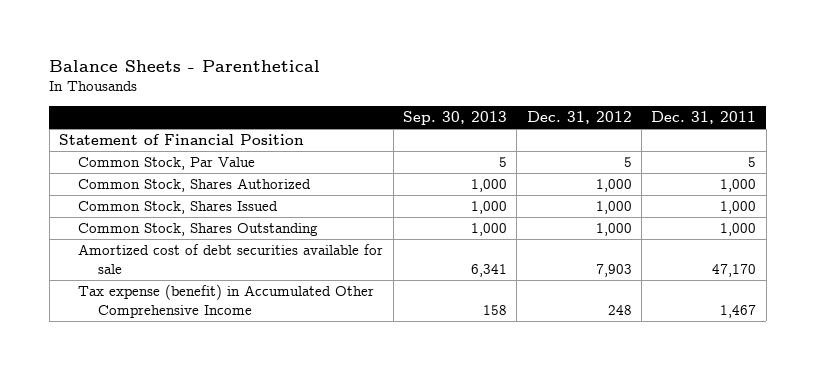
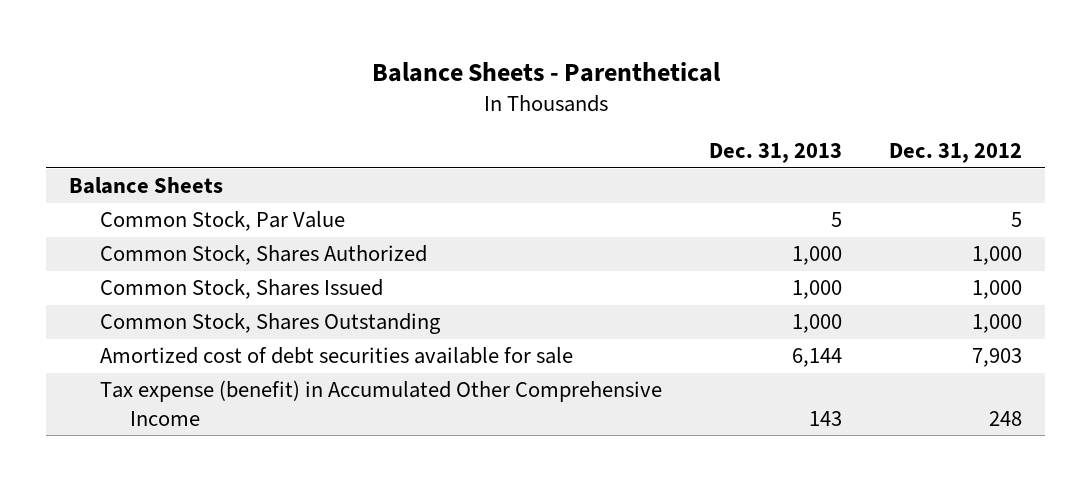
- | Sep. 30, 2013 | Dec. 31, 2012 | Dec. 31, 2011
+ | Dec. 31, 2013 | Dec. 31, 2012
- Statement of Financial Position
+ Balance Sheets

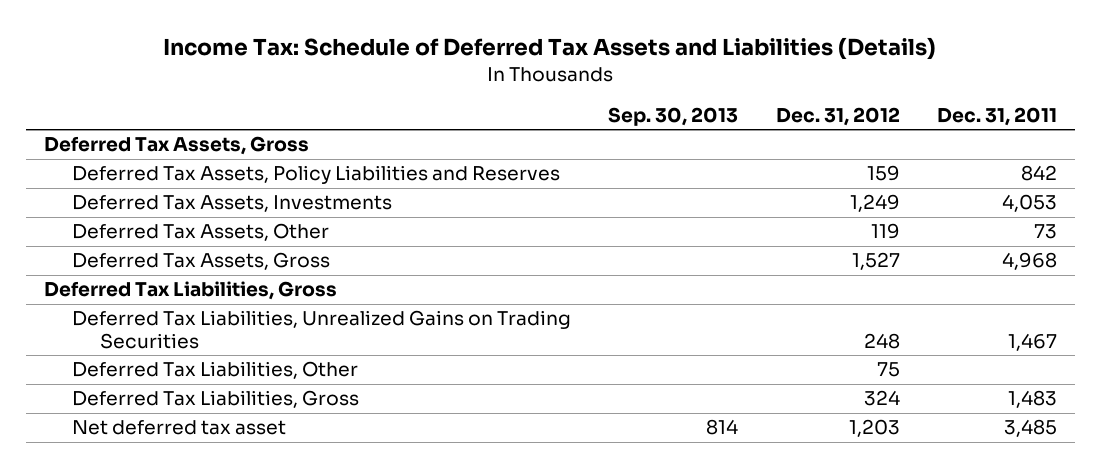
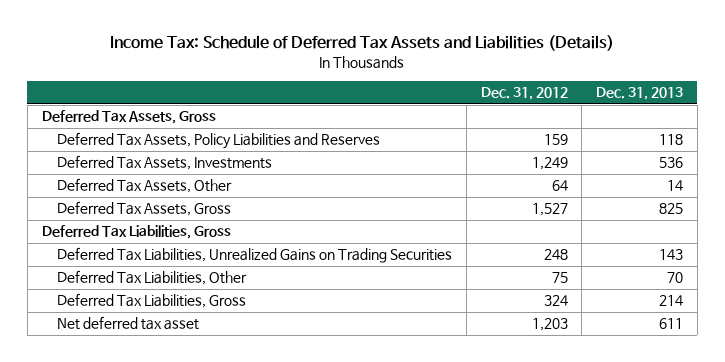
- | Sep. 30, 2013 | Dec. 31, 2012 | Dec. 31, 2011
+ | Dec. 31, 2012 | Dec. 31, 2013
- Deferred Tax Assets, Other | | 119 | 73
+ Deferred Tax Assets, Other | 64 | 14

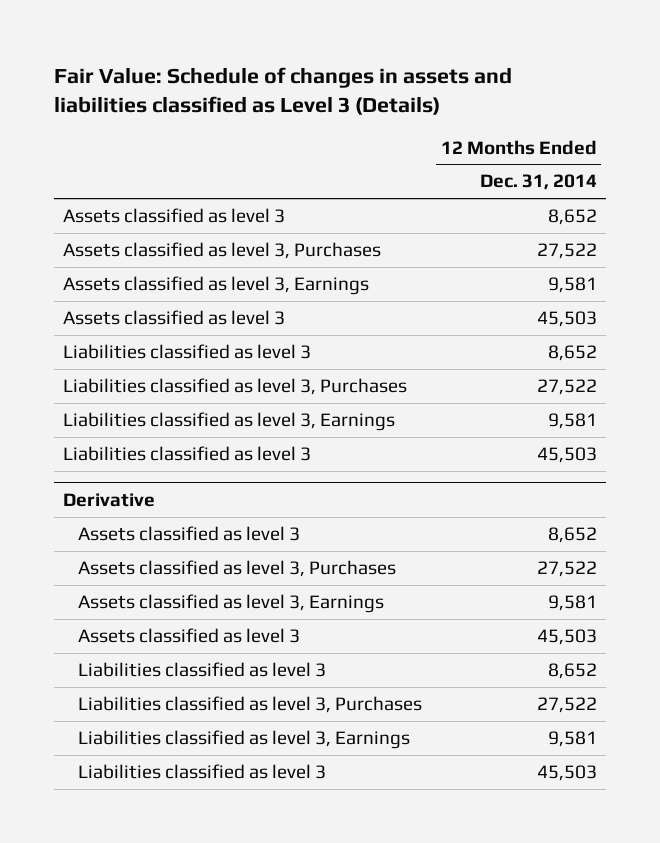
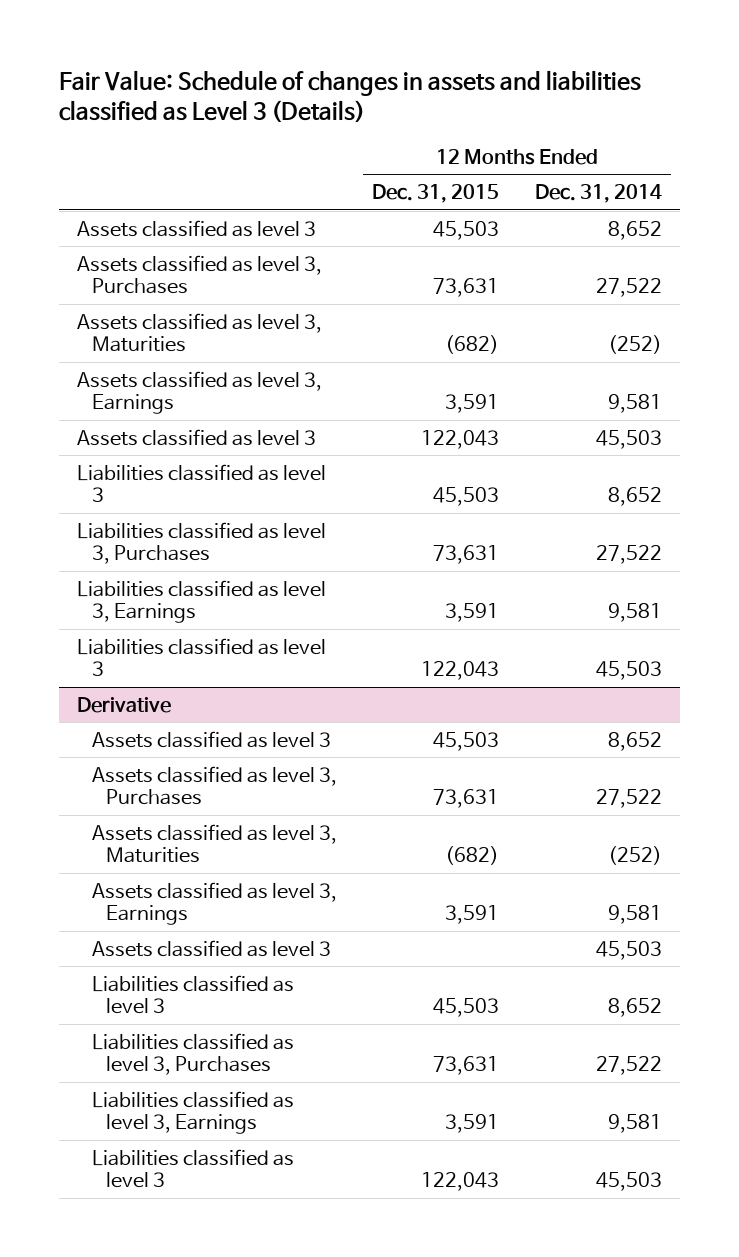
- | 12 Months Ended Dec. 31, 2014
+ | 12 Months Ended Dec. 31, 2015 | 12 Months Ended Dec. 31, 2014
+ Assets classified as level 3, Maturities | (682) | (252)
@ Derivative
+ Assets classified as level 3, Maturities | (682) | (252)

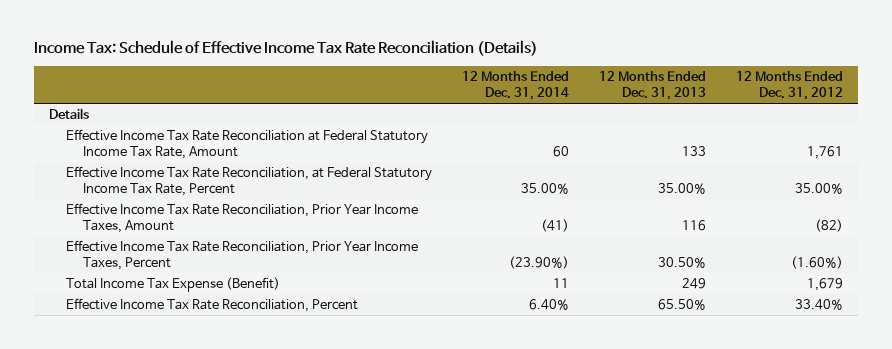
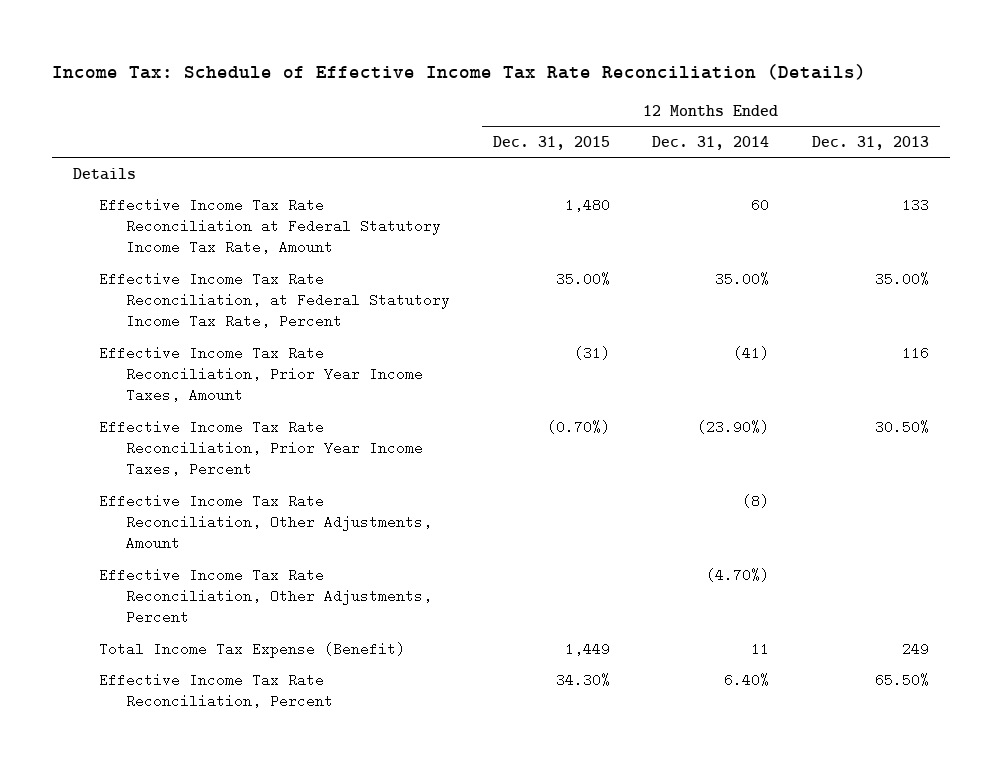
- | 12 Months Ended Dec. 31, 2014 | 12 Months Ended Dec. 31, 2013 | 12 Months Ended Dec. 31, 2012
+ | 12 Months Ended Dec. 31, 2015 | 12 Months Ended Dec. 31, 2014 | 12 Months Ended Dec. 31, 2013
+ Effective Income Tax Rate Reconciliation, Other Adjustments, Amount | | (8) |
+ Effective Income Tax Rate Reconciliation, Other Adjustments, Percent | | (4.70%) |

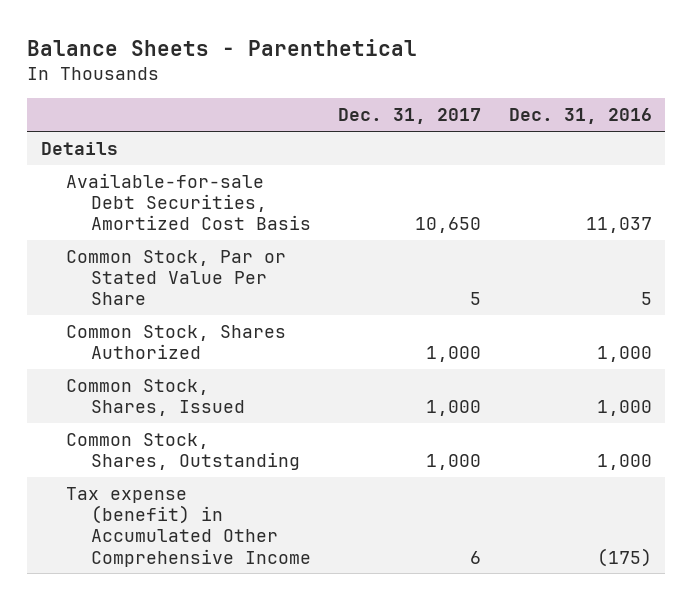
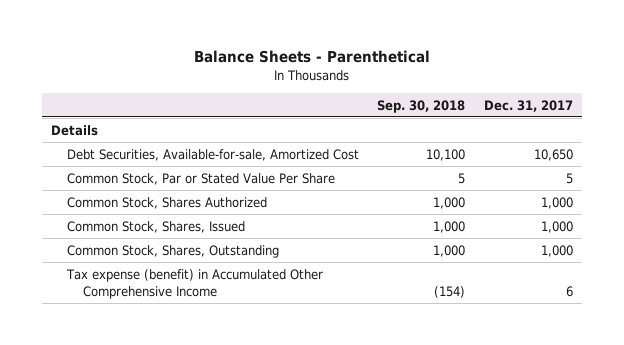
- | Dec. 31, 2017 | Dec. 31, 2016
+ | Sep. 30, 2018 | Dec. 31, 2017
- Available-for-sale Debt Securities, Amortized Cost Basis | 10,650 | 11,037
+ Debt Securities, Available-for-sale, Amortized Cost | 10,100 | 10,650

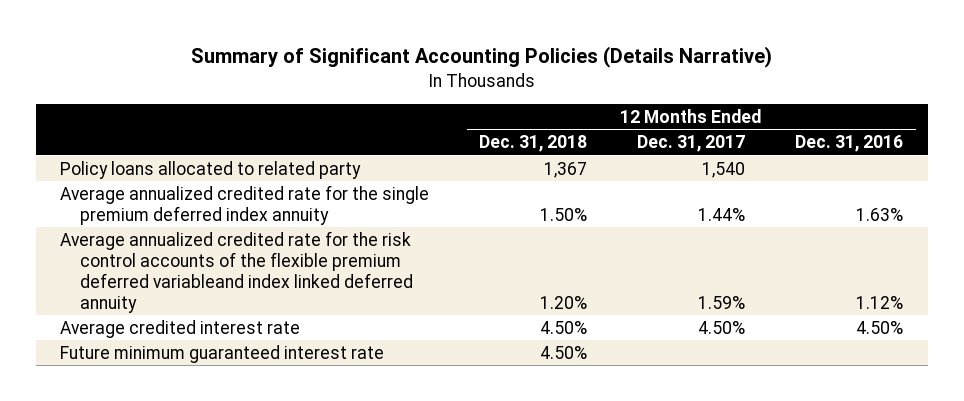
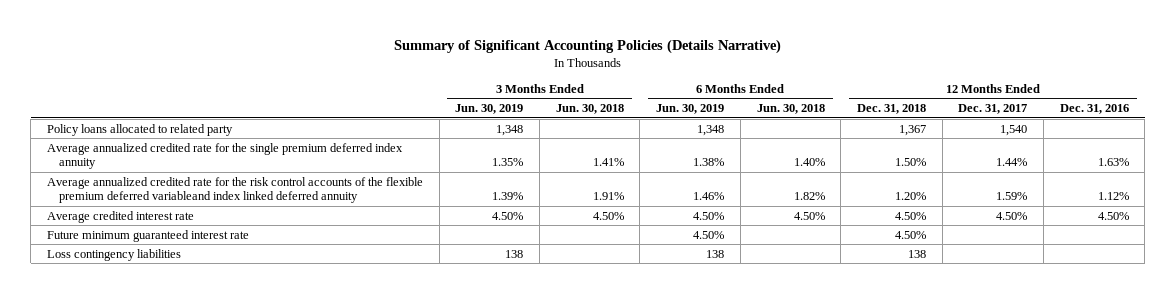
- | 12 Months Ended Dec. 31, 2018 | 12 Months Ended Dec. 31, 2017 | 12 Months Ended Dec. 31, 2016
+ | 3 Months Ended Jun. 30, 2019 | 3 Months Ended Jun. 30, 2018 | 6 Months Ended Jun. 30, 2019 | 6 Months Ended Jun. 30, 2018 | 12 Months Ended Dec. 31, 2018 | 12 Months Ended Dec. 31, 2017 | 12 Months Ended Dec. 31, 2016
+ Loss contingency liabilities | 138 | | 138 | | 138 | |

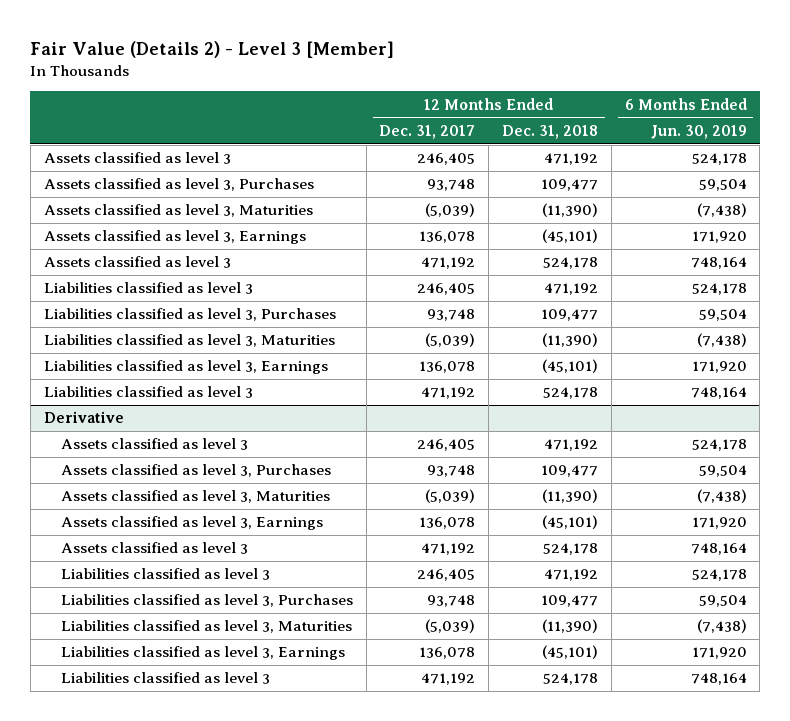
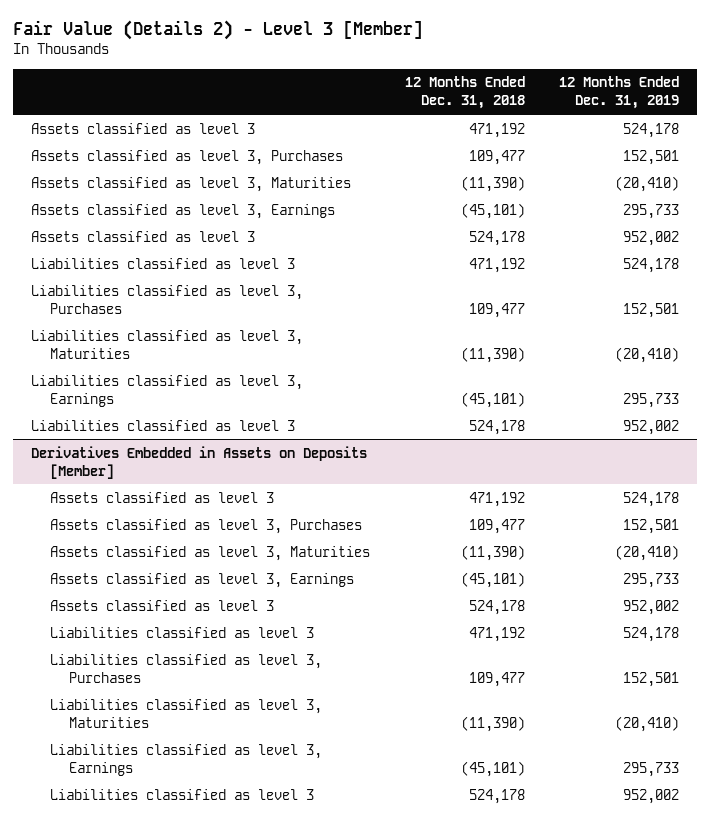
- | 12 Months Ended Dec. 31, 2017 | 12 Months Ended Dec. 31, 2018 | 6 Months Ended Jun. 30, 2019
+ | 12 Months Ended Dec. 31, 2018 | 12 Months Ended Dec. 31, 2019
- Derivative
+ Derivatives Embedded in Assets on Deposits [Member]

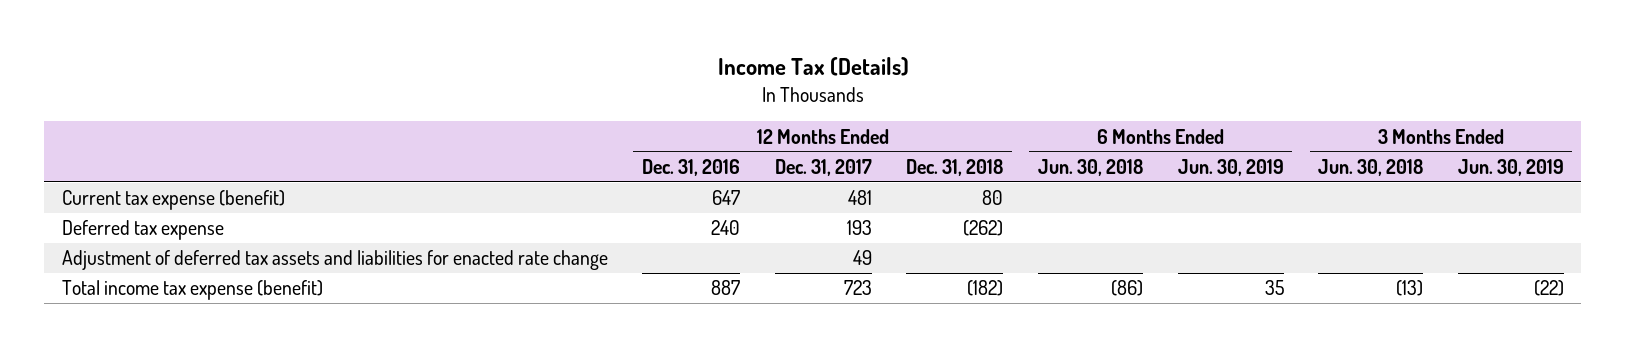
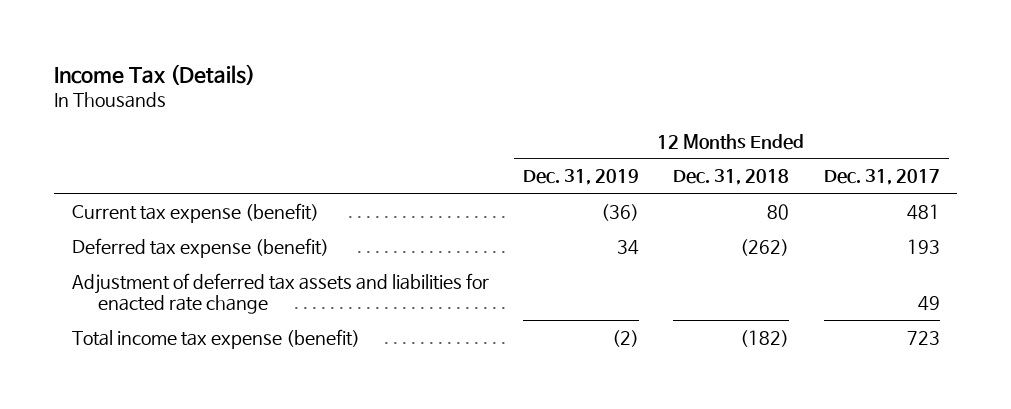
- | 12 Months Ended Dec. 31, 2016 | 12 Months Ended Dec. 31, 2017 | 12 Months Ended Dec. 31, 2018 | 6 Months Ended Jun. 30, 2018 | 6 Months Ended Jun. 30, 2019 | 3 Months Ended Jun. 30, 2018 | 3 Months Ended Jun. 30, 2019
+ | 12 Months Ended Dec. 31, 2019 | 12 Months Ended Dec. 31, 2018 | 12 Months Ended Dec. 31, 2017
- Deferred tax expense | 240 | 193 | (262) | | | |
+ Deferred tax expense (benefit) | 34 | (262) | 193

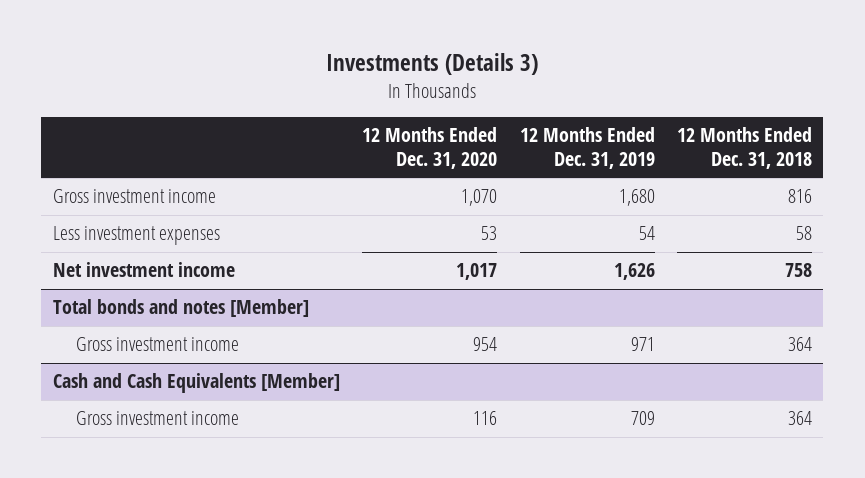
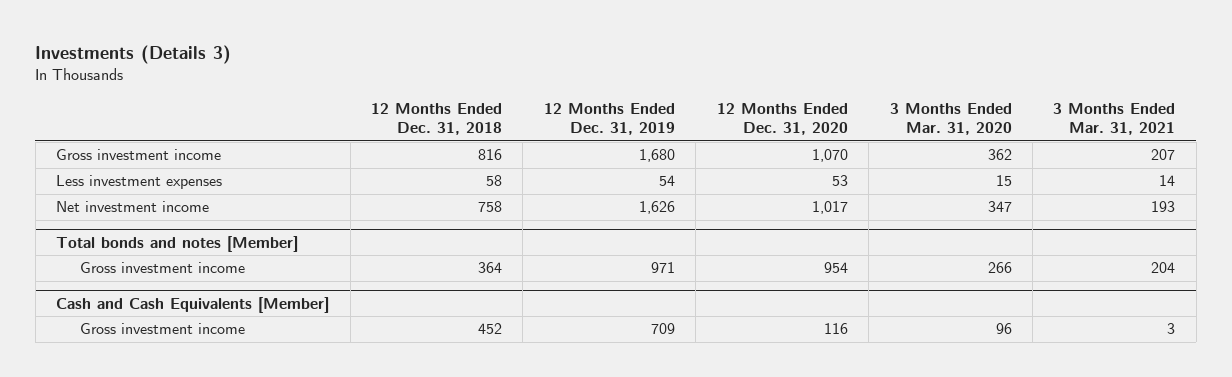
- | 12 Months Ended Dec. 31, 2020 | 12 Months Ended Dec. 31, 2019 | 12 Months Ended Dec. 31, 2018
+ | 12 Months Ended Dec. 31, 2018 | 12 Months Ended Dec. 31, 2019 | 12 Months Ended Dec. 31, 2020 | 3 Months Ended Mar. 31, 2020 | 3 Months Ended Mar. 31, 2021
@ Cash and Cash Equivalents [Member]
- Gross investment income | 116 | 709 | 364
+ Gross investment income | 452 | 709 | 116 | 96 | 3

